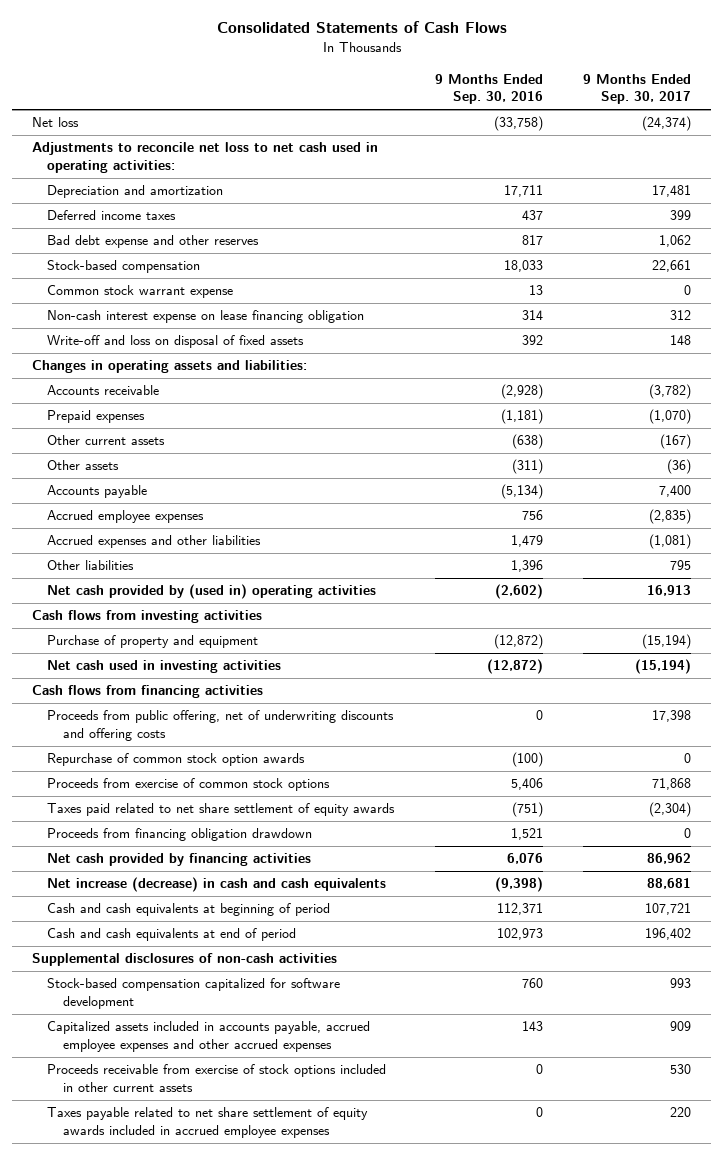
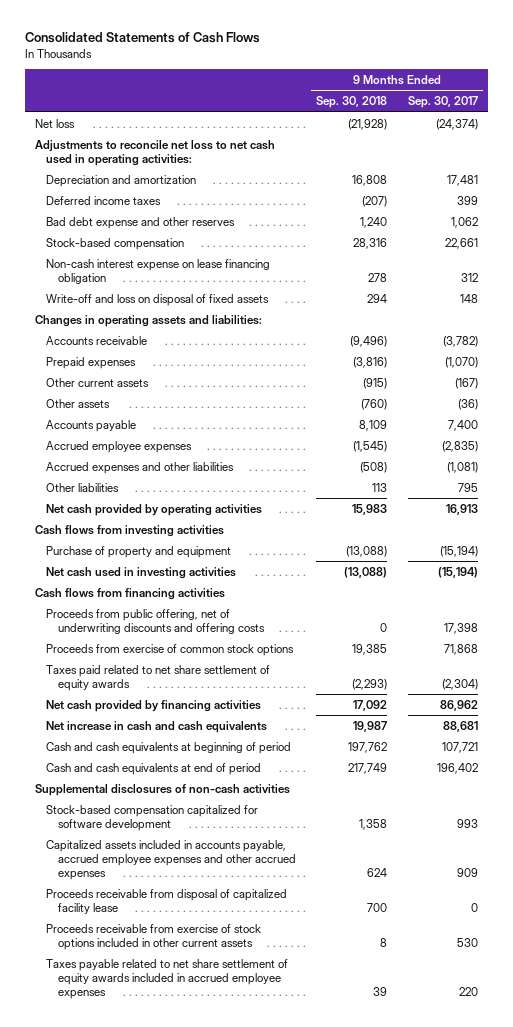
- | 9 Months Ended Sep. 30, 2016 | 9 Months Ended Sep. 30, 2017
+ | 9 Months Ended Sep. 30, 2018 | 9 Months Ended Sep. 30, 2017
- Common stock warrant expense | 13 | 0
- Net cash provided by (used in) operating activities | (2,602) | 16,913
+ Net cash provided by operating activities | 15,983 | 16,913
- Repurchase of common stock option awards | (100) | 0
- Proceeds from financing obligation drawdown | 1,521 | 0
- Net increase (decrease) in cash and cash equivalents | (9,398) | 88,681
+ Net increase in cash and cash equivalents | 19,987 | 88,681
+ Proceeds receivable from disposal of capitalized facility lease | 700 | 0

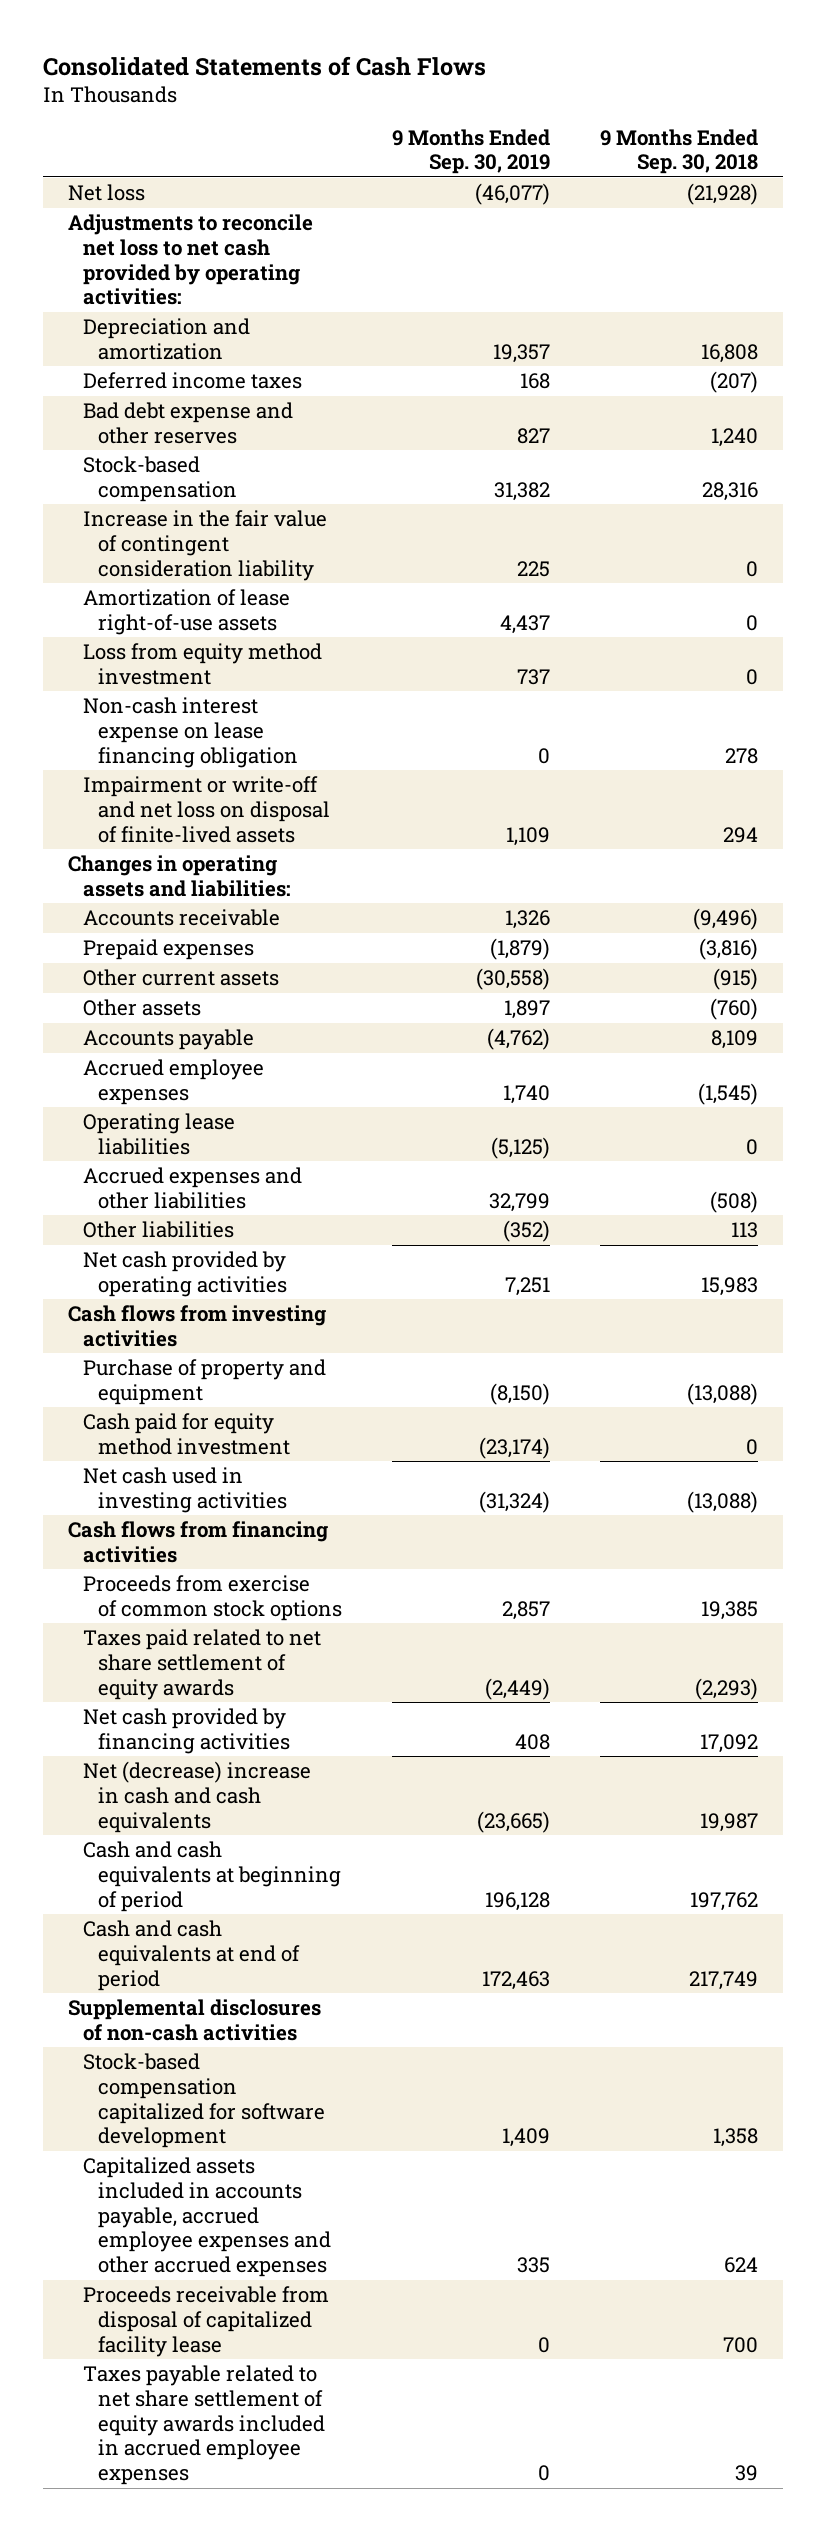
- | 9 Months Ended Sep. 30, 2018 | 9 Months Ended Sep. 30, 2017
+ | 9 Months Ended Sep. 30, 2019 | 9 Months Ended Sep. 30, 2018
- Adjustments to reconcile net loss to net cash used in operating activities:
+ Adjustments to reconcile net loss to net cash provided by operating activities:
+ Increase in the fair value of contingent consideration liability | 225 | 0
+ Amortization of lease right-of-use assets | 4,437 | 0
+ Loss from equity method investment | 737 | 0
- Write-off and loss on disposal of fixed assets | 294 | 148
+ Impairment or write-off and net loss on disposal of finite-lived assets | 1,109 | 294
+ Operating lease liabilities | (5,125) | 0
+ Cash paid for equity method investment | (23,174) | 0
- Proceeds from public offering, net of underwriting discounts and offering costs | 0 | 17,398
- Net increase in cash and cash equivalents | 19,987 | 88,681
+ Net (decrease) increase in cash and cash equivalents | (23,665) | 19,987
- Proceeds receivable from exercise of stock options included in other current assets | 8 | 530

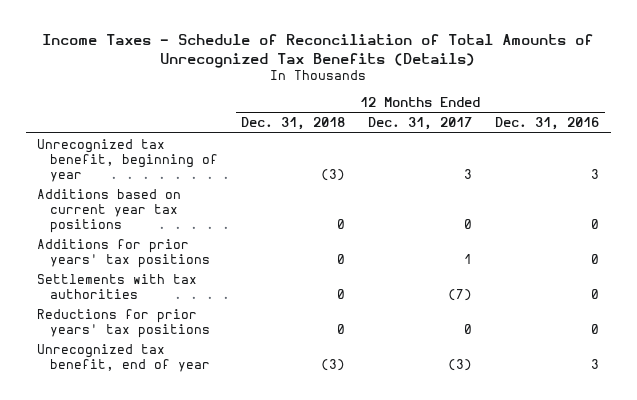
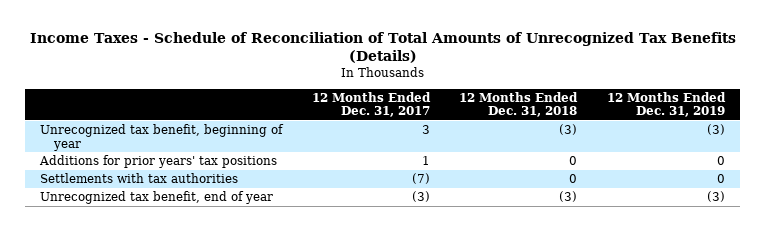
- | 12 Months Ended Dec. 31, 2018 | 12 Months Ended Dec. 31, 2017 | 12 Months Ended Dec. 31, 2016
+ | 12 Months Ended Dec. 31, 2017 | 12 Months Ended Dec. 31, 2018 | 12 Months Ended Dec. 31, 2019
- Additions based on current year tax positions | 0 | 0 | 0
- Reductions for prior years' tax positions | 0 | 0 | 0

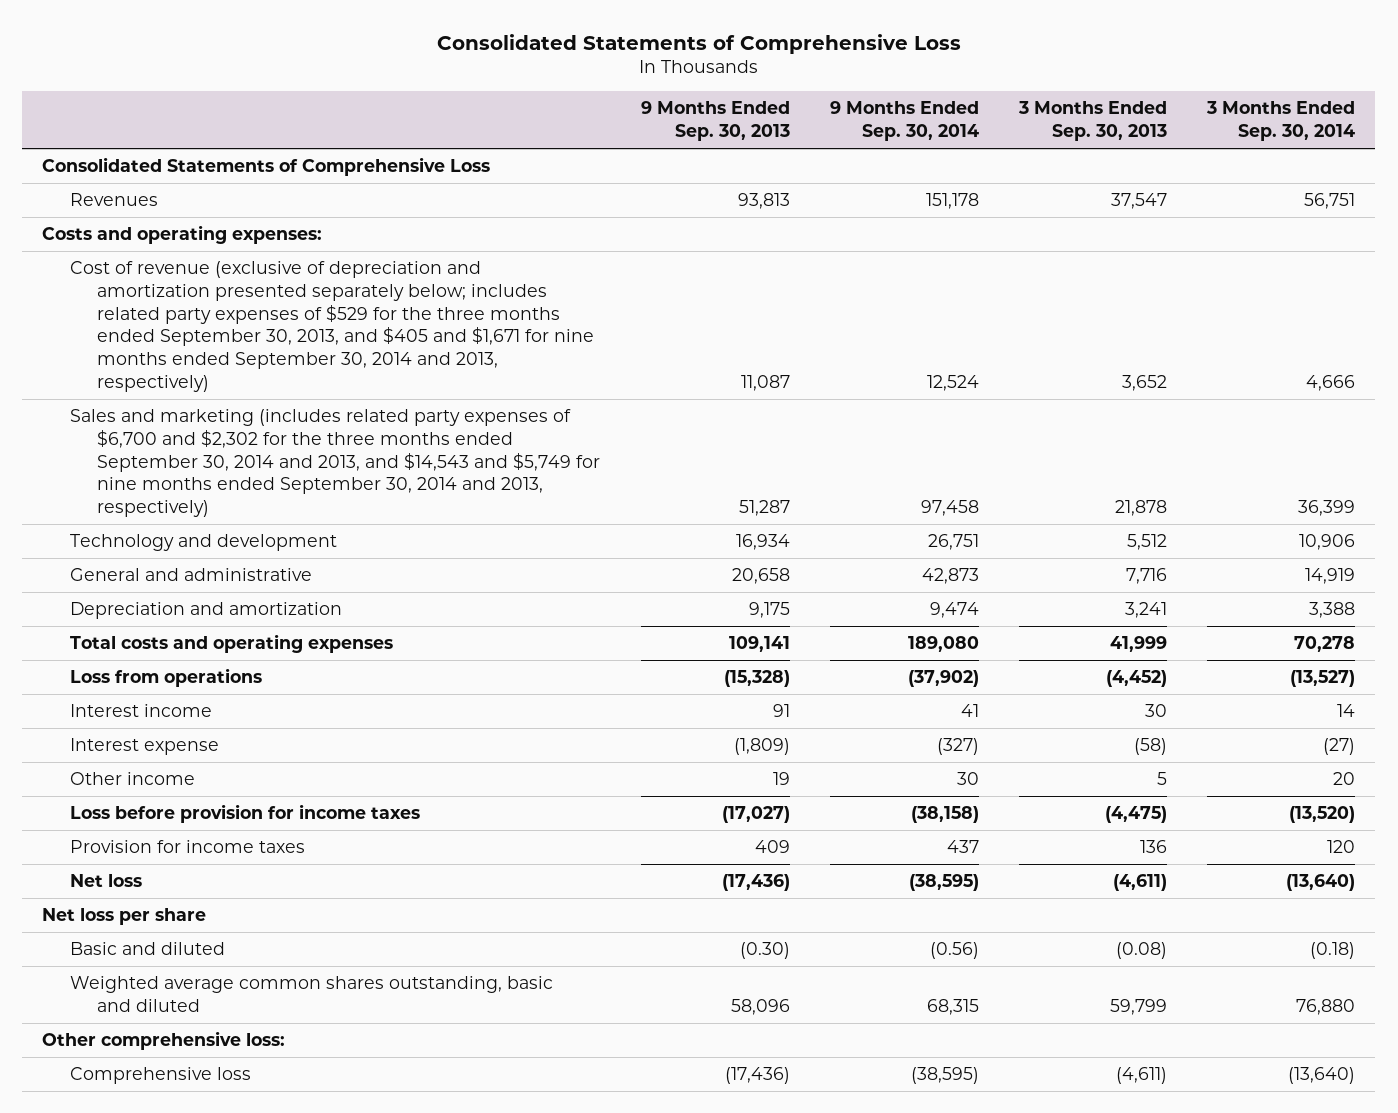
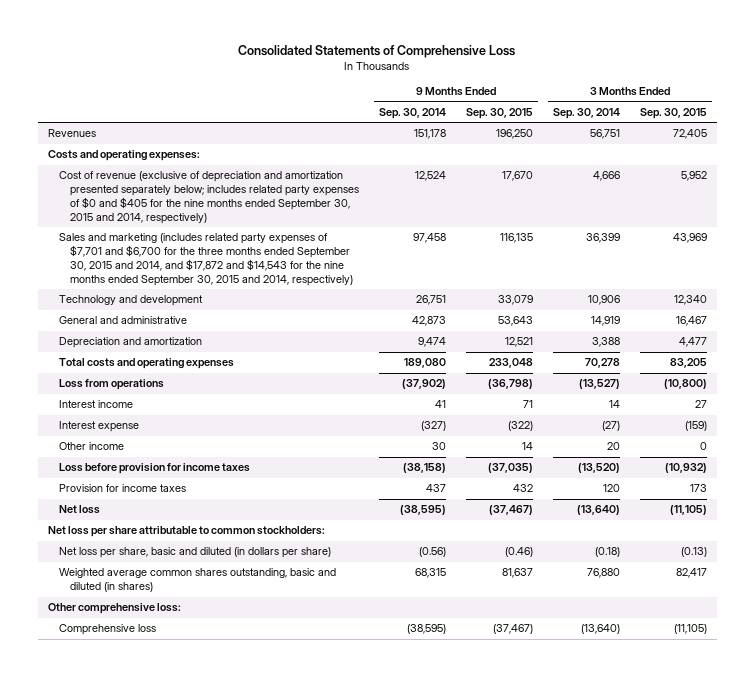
- | 9 Months Ended Sep. 30, 2013 | 9 Months Ended Sep. 30, 2014 | 3 Months Ended Sep. 30, 2013 | 3 Months Ended Sep. 30, 2014
+ | 9 Months Ended Sep. 30, 2014 | 9 Months Ended Sep. 30, 2015 | 3 Months Ended Sep. 30, 2014 | 3 Months Ended Sep. 30, 2015
- Consolidated Statements of Comprehensive Loss
- Cost of revenue (exclusive of depreciation and amortization presented separately below; includes related party expenses of $529 for the three months ended September 30, 2013, and $405 and $1,671 for nine months ended September 30, 2014 and 2013, respectively) | 11,087 | 12,524 | 3,652 | 4,666
- Sales and marketing (includes related party expenses of $6,700 and $2,302 for the three months ended September 30, 2014 and 2013, and $14,543 and $5,749 for nine months ended September 30, 2014 and 2013, respectively) | 51,287 | 97,458 | 21,878 | 36,399
+ Cost of revenue (exclusive of depreciation and amortization presented separately below; includes related party expenses of $0 and $405 for the nine months ended September 30, 2015 and 2014, respectively) | 12,524 | 17,670 | 4,666 | 5,952
+ Sales and marketing (includes related party expenses of $7,701 and $6,700 for the three months ended September 30, 2015 and 2014, and $17,872 and $14,543 for the nine months ended September 30, 2015 and 2014, respectively) | 97,458 | 116,135 | 36,399 | 43,969
- Net loss per share
- Basic and diluted | (0.30) | (0.56) | (0.08) | (0.18)
- Weighted average common shares outstanding, basic and diluted | 58,096 | 68,315 | 59,799 | 76,880
+ Net loss per share attributable to common stockholders:
+ Net loss per share, basic and diluted (in dollars per share) | (0.56) | (0.46) | (0.18) | (0.13)
+ Weighted average common shares outstanding, basic and diluted (in shares) | 68,315 | 81,637 | 76,880 | 82,417

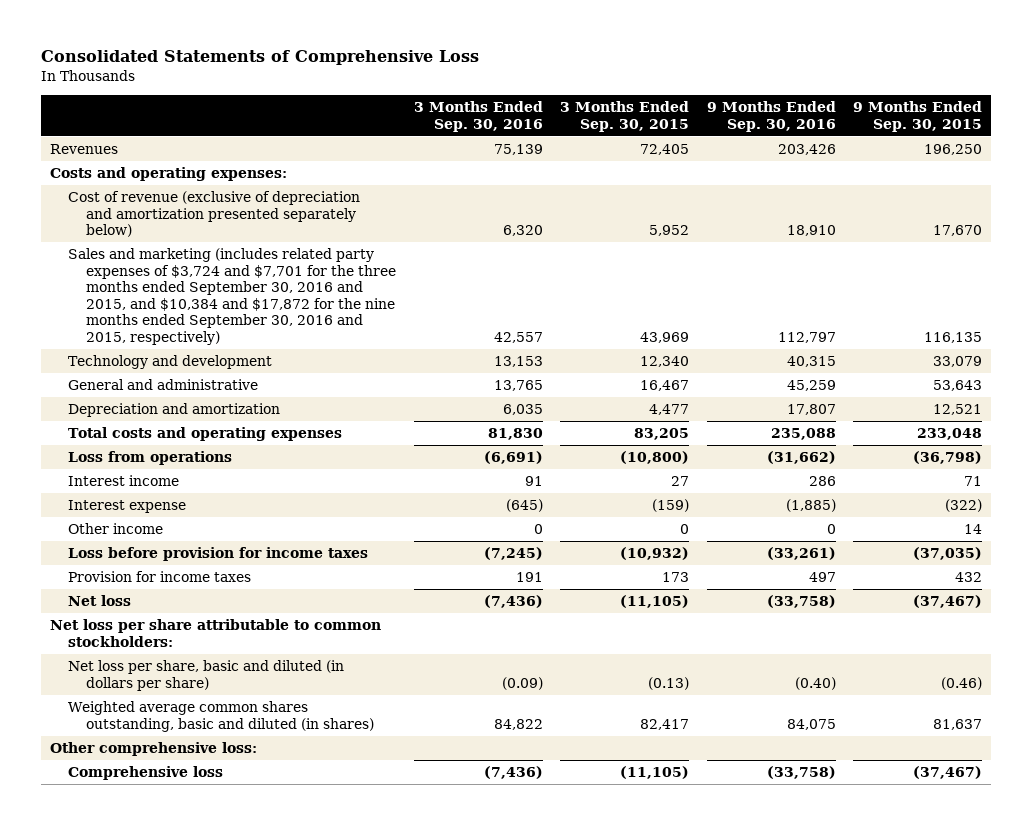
- | 9 Months Ended Sep. 30, 2014 | 9 Months Ended Sep. 30, 2015 | 3 Months Ended Sep. 30, 2014 | 3 Months Ended Sep. 30, 2015
+ | 3 Months Ended Sep. 30, 2016 | 3 Months Ended Sep. 30, 2015 | 9 Months Ended Sep. 30, 2016 | 9 Months Ended Sep. 30, 2015
- Cost of revenue (exclusive of depreciation and amortization presented separately below; includes related party expenses of $0 and $405 for the nine months ended September 30, 2015 and 2014, respectively) | 12,524 | 17,670 | 4,666 | 5,952
- Sales and marketing (includes related party expenses of $7,701 and $6,700 for the three months ended September 30, 2015 and 2014, and $17,872 and $14,543 for the nine months ended September 30, 2015 and 2014, respectively) | 97,458 | 116,135 | 36,399 | 43,969
+ Cost of revenue (exclusive of depreciation and amortization presented separately below) | 6,320 | 5,952 | 18,910 | 17,670
+ Sales and marketing (includes related party expenses of $3,724 and $7,701 for the three months ended September 30, 2016 and 2015, and $10,384 and $17,872 for the nine months ended September 30, 2016 and 2015, respectively) | 42,557 | 43,969 | 112,797 | 116,135

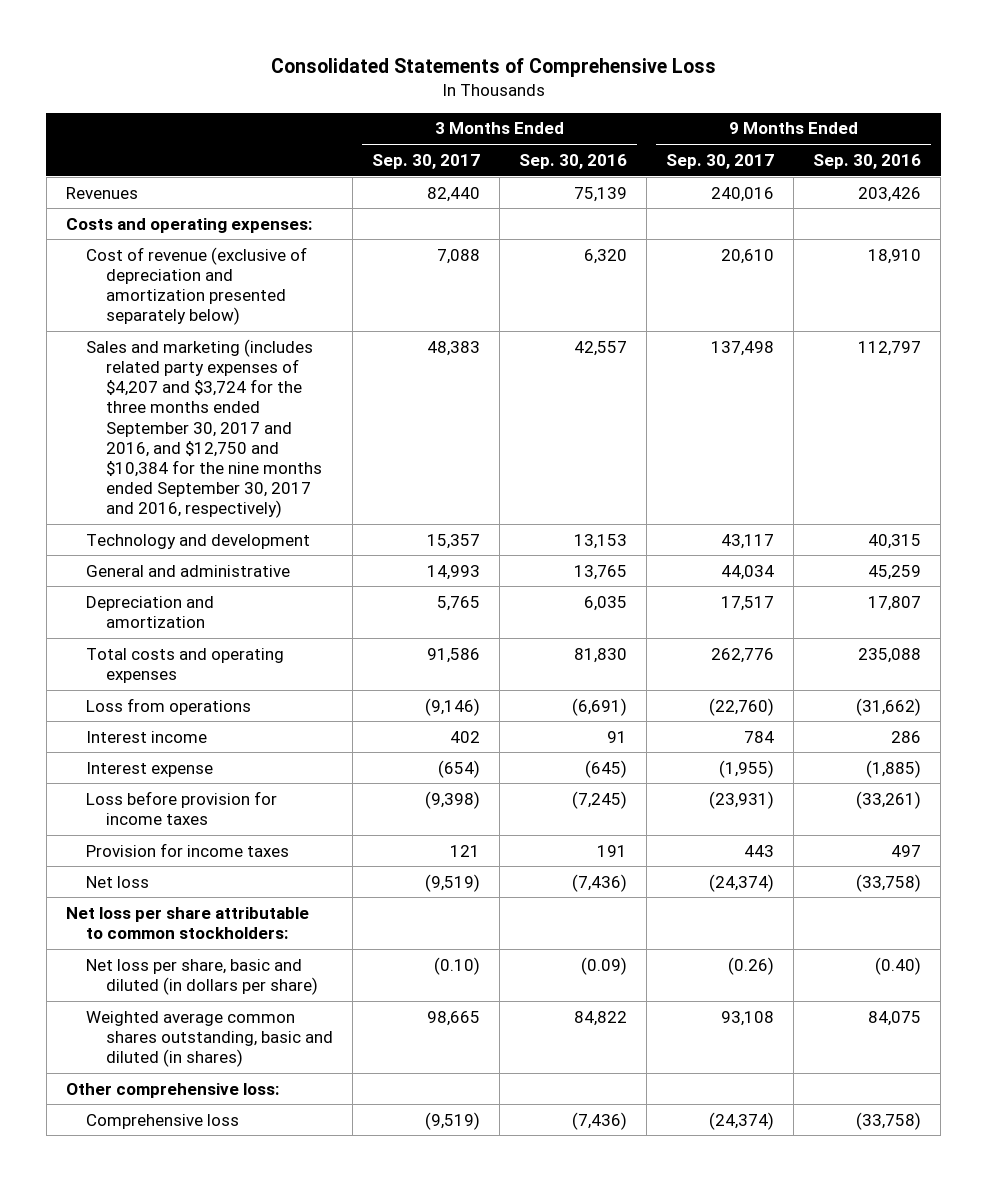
- | 3 Months Ended Sep. 30, 2016 | 3 Months Ended Sep. 30, 2015 | 9 Months Ended Sep. 30, 2016 | 9 Months Ended Sep. 30, 2015
+ | 3 Months Ended Sep. 30, 2017 | 3 Months Ended Sep. 30, 2016 | 9 Months Ended Sep. 30, 2017 | 9 Months Ended Sep. 30, 2016
- Sales and marketing (includes related party expenses of $3,724 and $7,701 for the three months ended September 30, 2016 and 2015, and $10,384 and $17,872 for the nine months ended September 30, 2016 and 2015, respectively) | 42,557 | 43,969 | 112,797 | 116,135
+ Sales and marketing (includes related party expenses of $4,207 and $3,724 for the three months ended September 30, 2017 and 2016, and $12,750 and $10,384 for the nine months ended September 30, 2017 and 2016, respectively) | 48,383 | 42,557 | 137,498 | 112,797
- Other income | 0 | 0 | 0 | 14

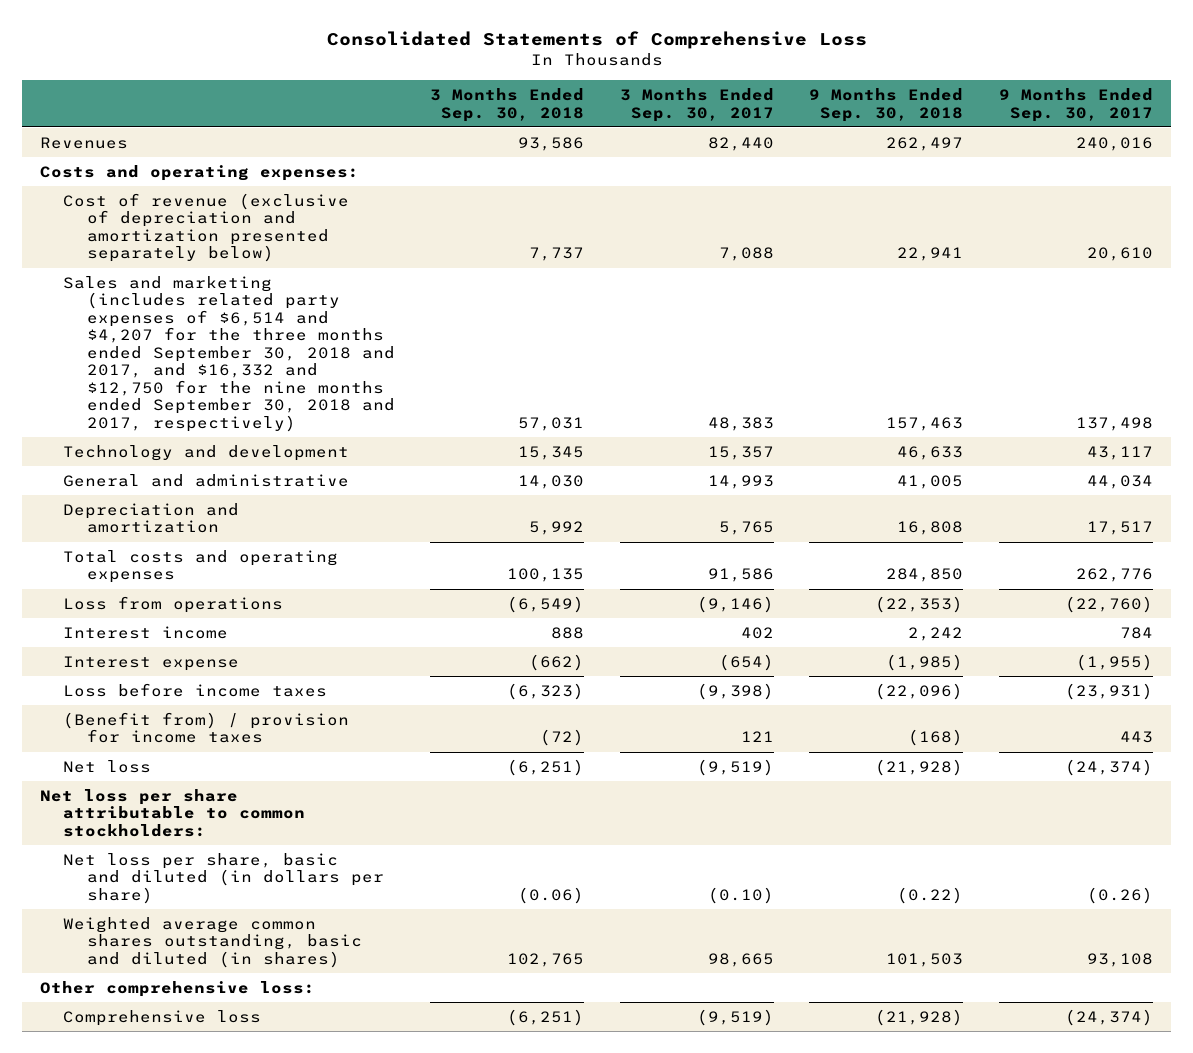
- | 3 Months Ended Sep. 30, 2017 | 3 Months Ended Sep. 30, 2016 | 9 Months Ended Sep. 30, 2017 | 9 Months Ended Sep. 30, 2016
+ | 3 Months Ended Sep. 30, 2018 | 3 Months Ended Sep. 30, 2017 | 9 Months Ended Sep. 30, 2018 | 9 Months Ended Sep. 30, 2017
- Sales and marketing (includes related party expenses of $4,207 and $3,724 for the three months ended September 30, 2017 and 2016, and $12,750 and $10,384 for the nine months ended September 30, 2017 and 2016, respectively) | 48,383 | 42,557 | 137,498 | 112,797
+ Sales and marketing (includes related party expenses of $6,514 and $4,207 for the three months ended September 30, 2018 and 2017, and $16,332 and $12,750 for the nine months ended September 30, 2018 and 2017, respectively) | 57,031 | 48,383 | 157,463 | 137,498
- Loss before provision for income taxes | (9,398) | (7,245) | (23,931) | (33,261)
- Provision for income taxes | 121 | 191 | 443 | 497
+ Loss before income taxes | (6,323) | (9,398) | (22,096) | (23,931)
+ (Benefit from) / provision for income taxes | (72) | 121 | (168) | 443

